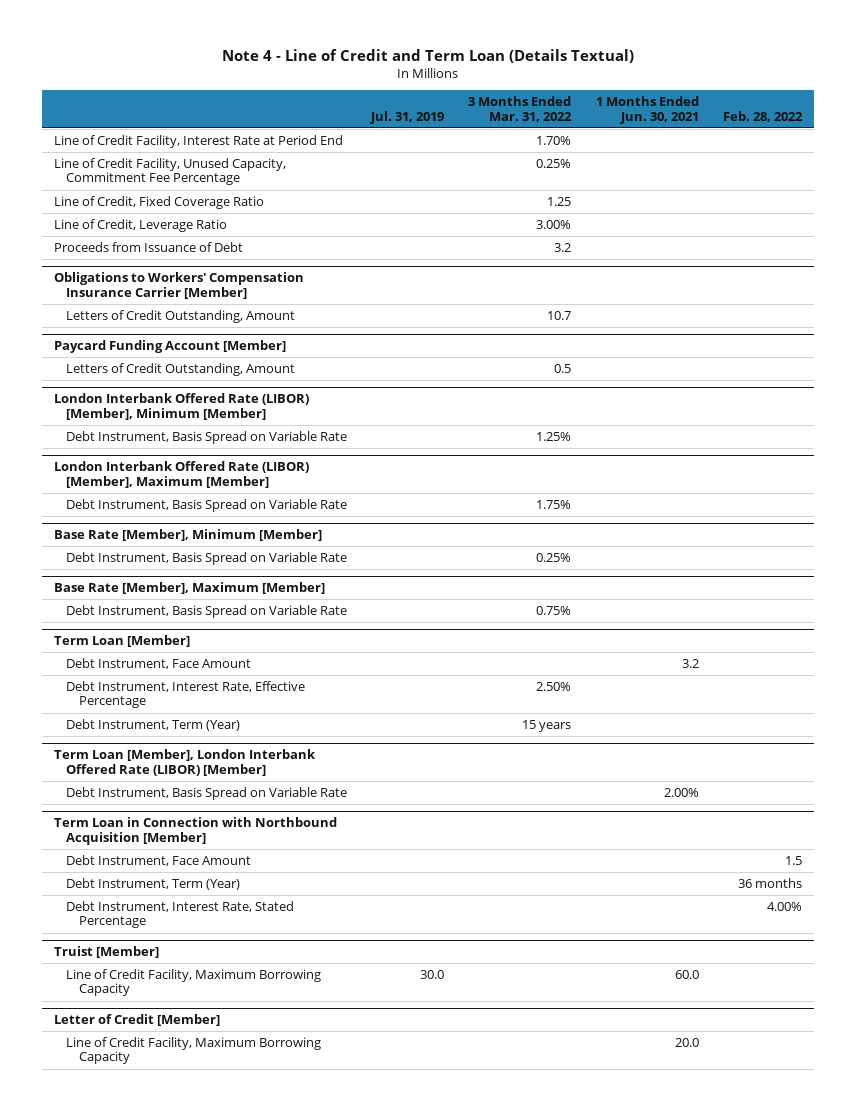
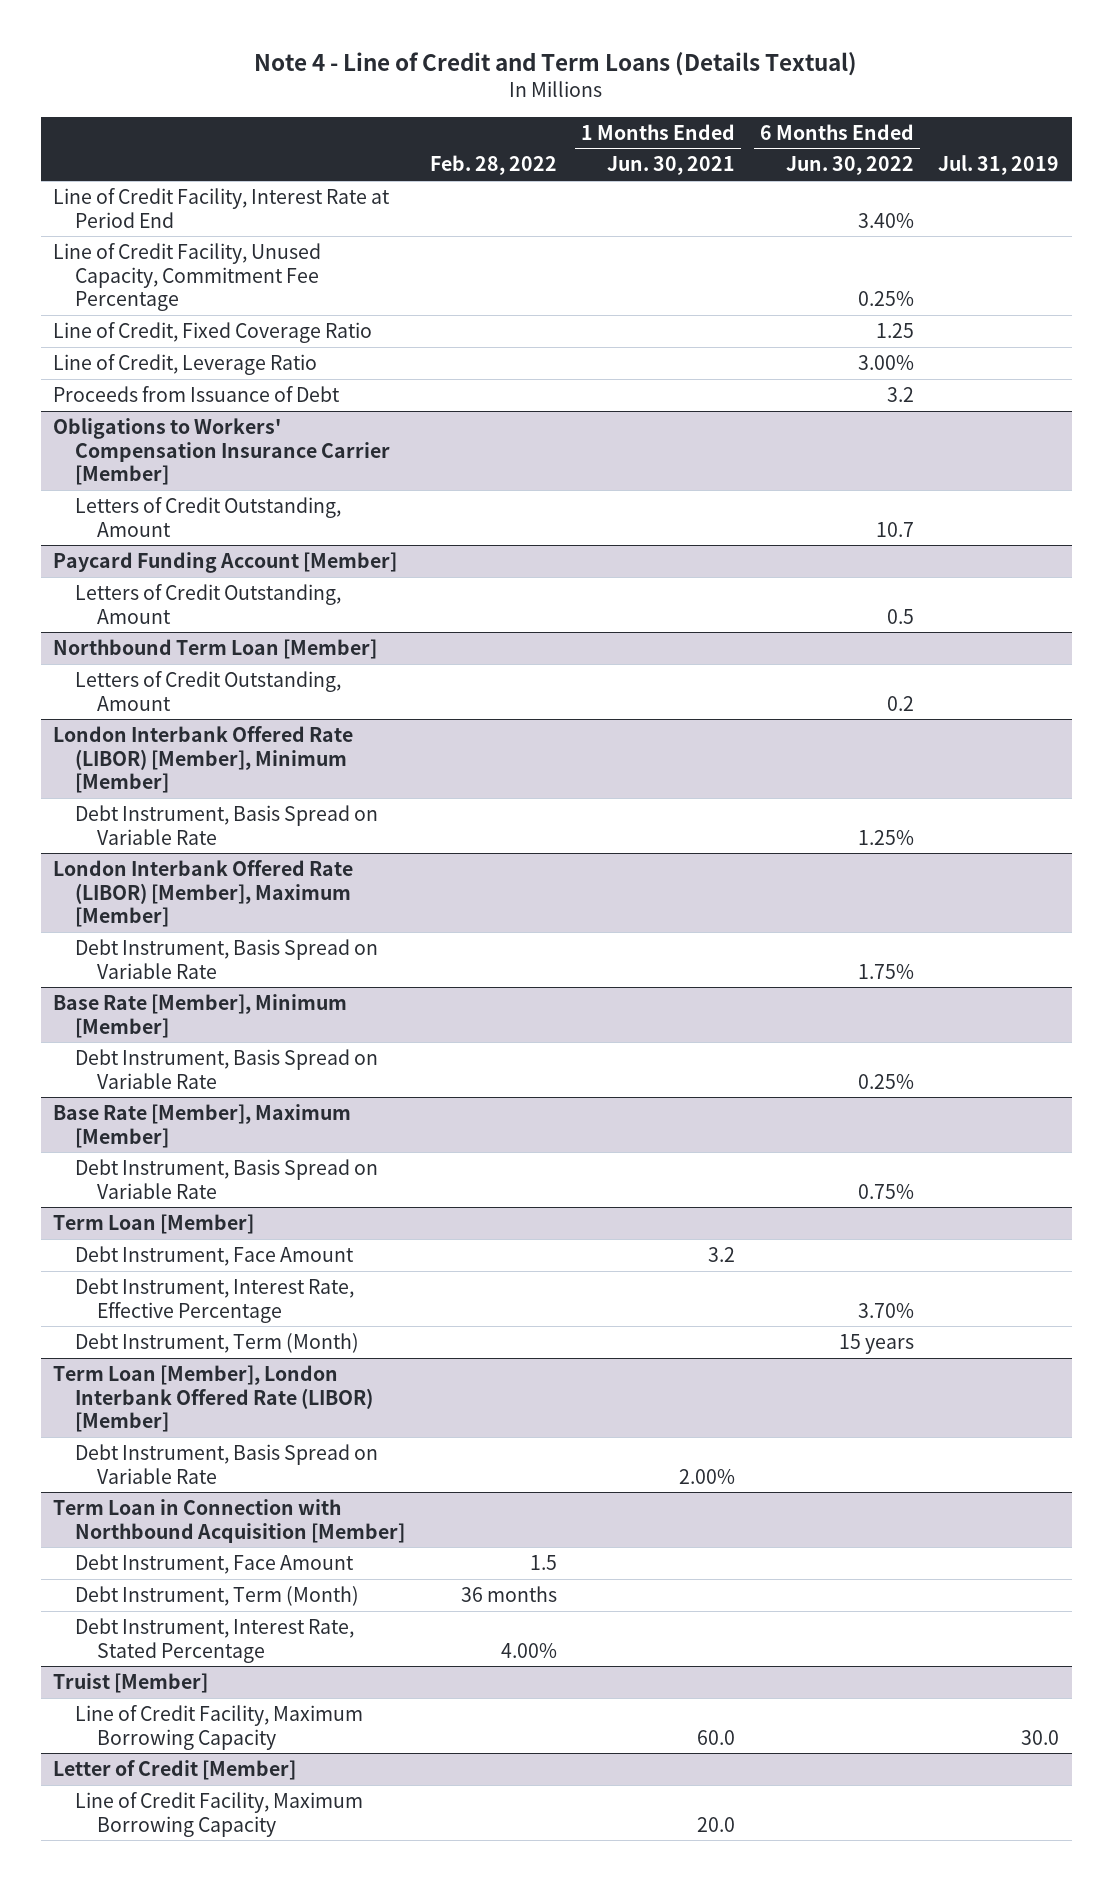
- Note 4 - Line of Credit and Term Loan (Details Textual)
+ Note 4 - Line of Credit and Term Loans (Details Textual)
- | Jul. 31, 2019 | 3 Months Ended Mar. 31, 2022 | 1 Months Ended Jun. 30, 2021 | Feb. 28, 2022
+ | Feb. 28, 2022 | 1 Months Ended Jun. 30, 2021 | 6 Months Ended Jun. 30, 2022 | Jul. 31, 2019
+ Northbound Term Loan [Member]
+ Letters of Credit Outstanding, Amount | | | 0.2 |
@ Term Loan [Member]
- Debt Instrument, Term (Year) | | 15 years | |
+ Debt Instrument, Term (Month) | | | 15 years |
@ Term Loan in Connection with Northbound Acquisition [Member]
- Debt Instrument, Term (Year) | | | | 36 months
+ Debt Instrument, Term (Month) | 36 months | | |

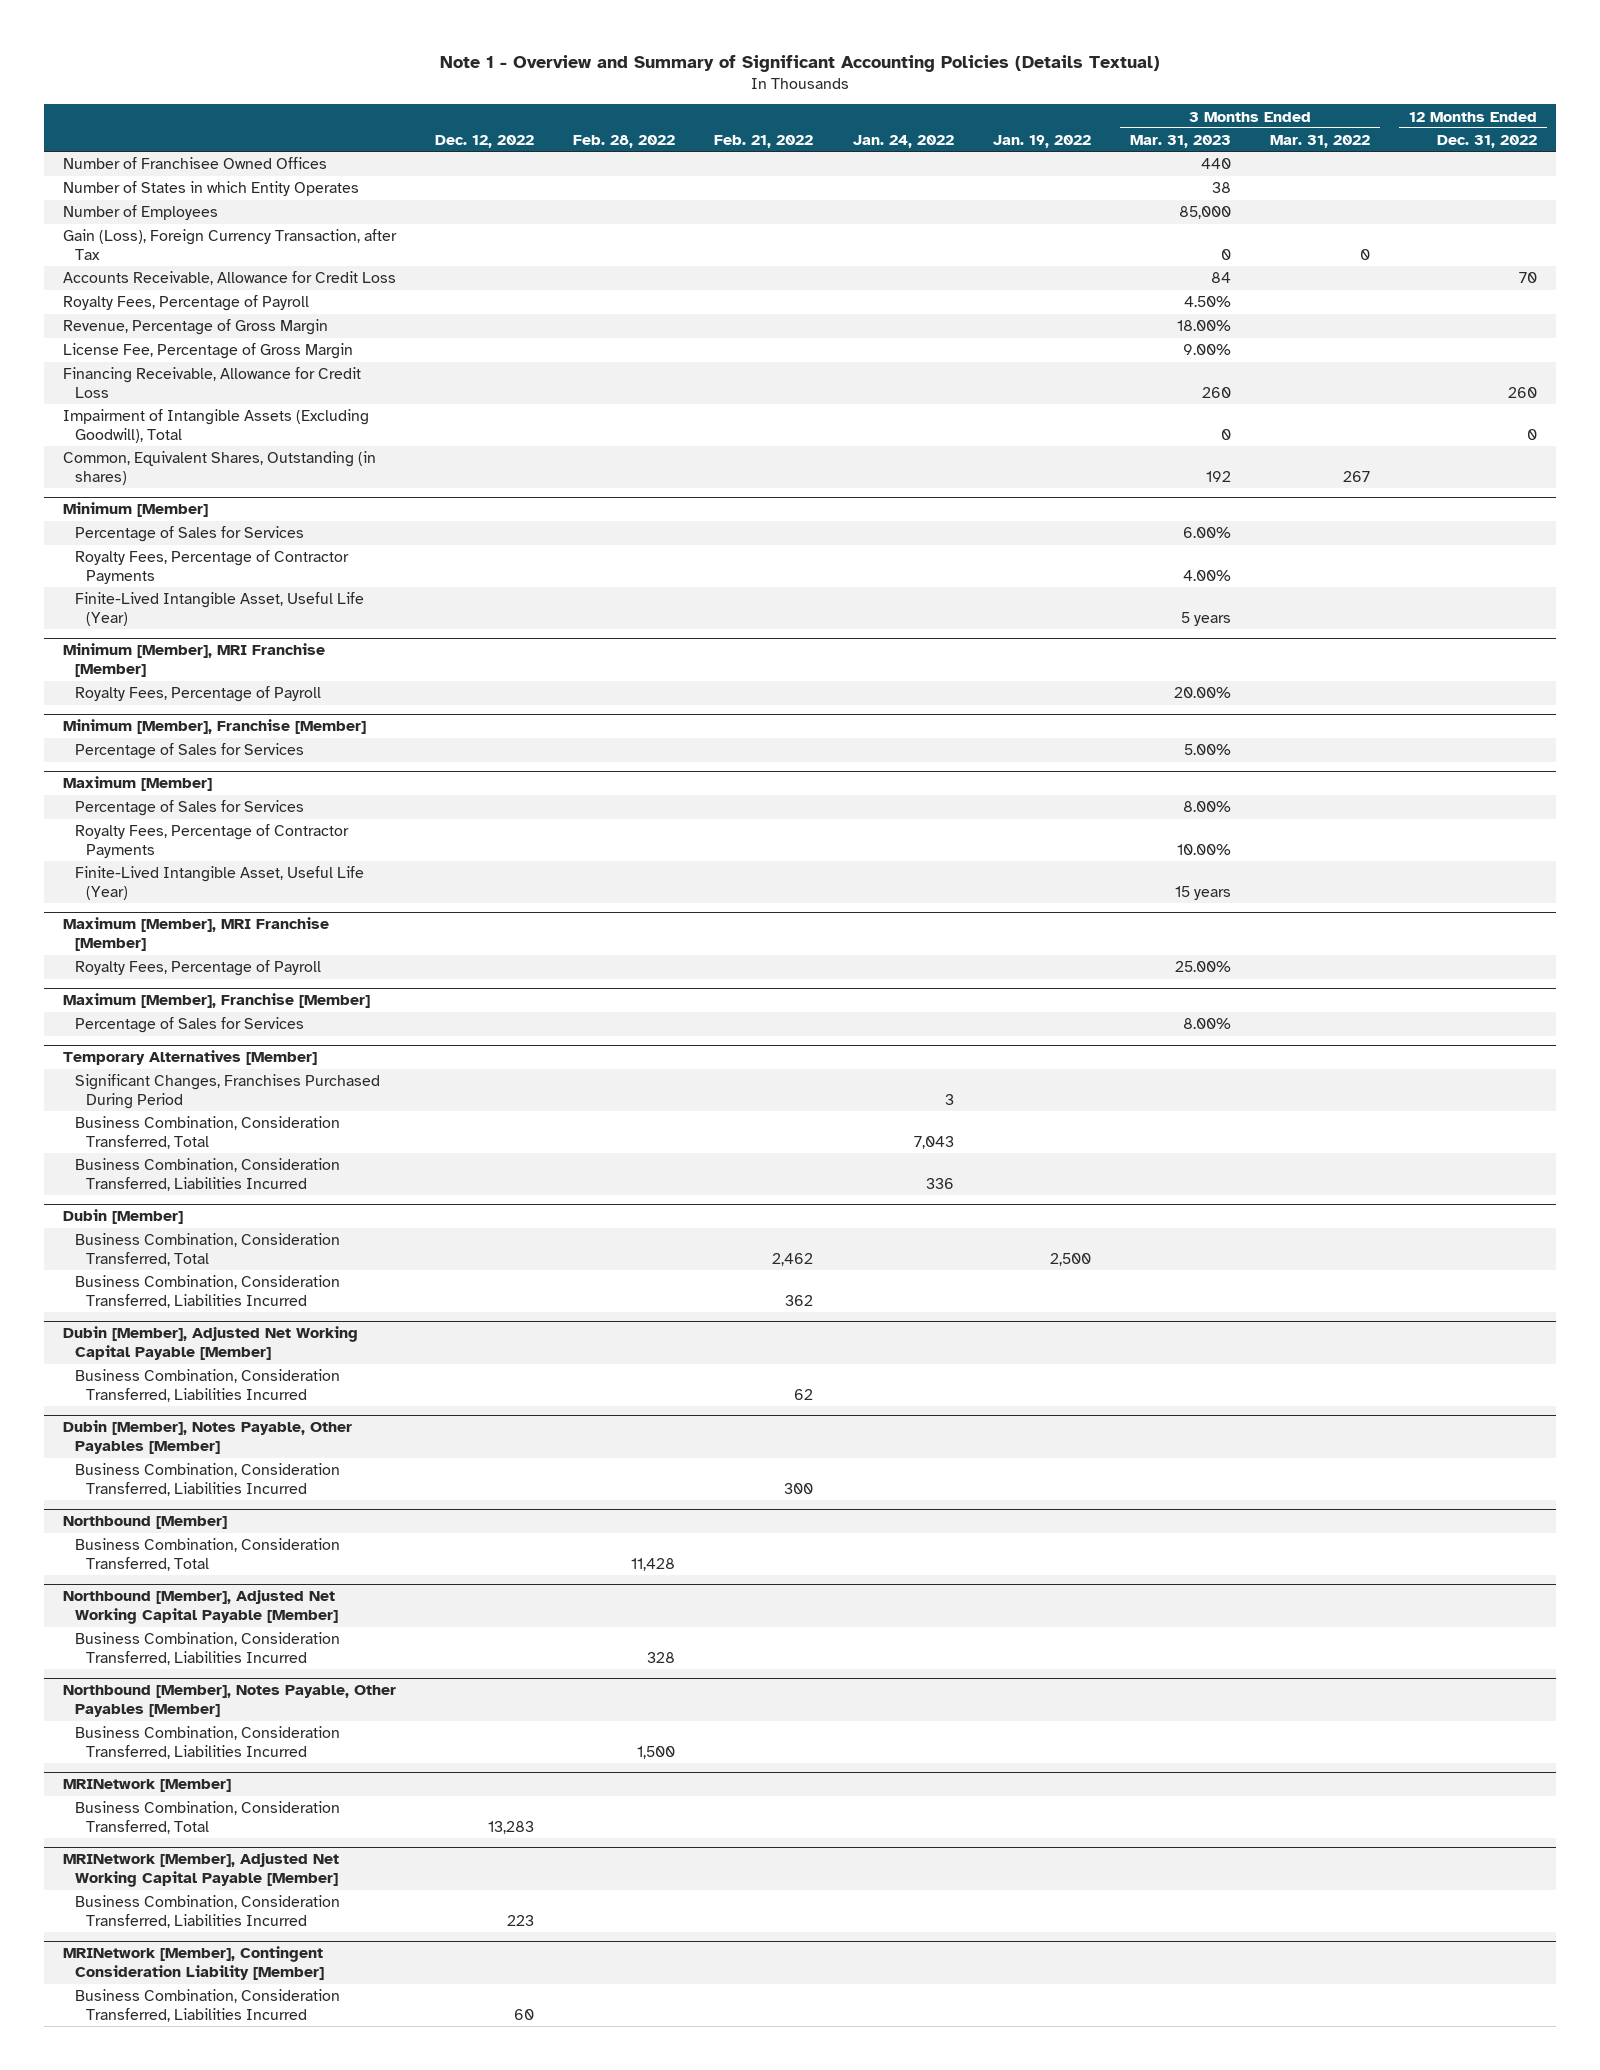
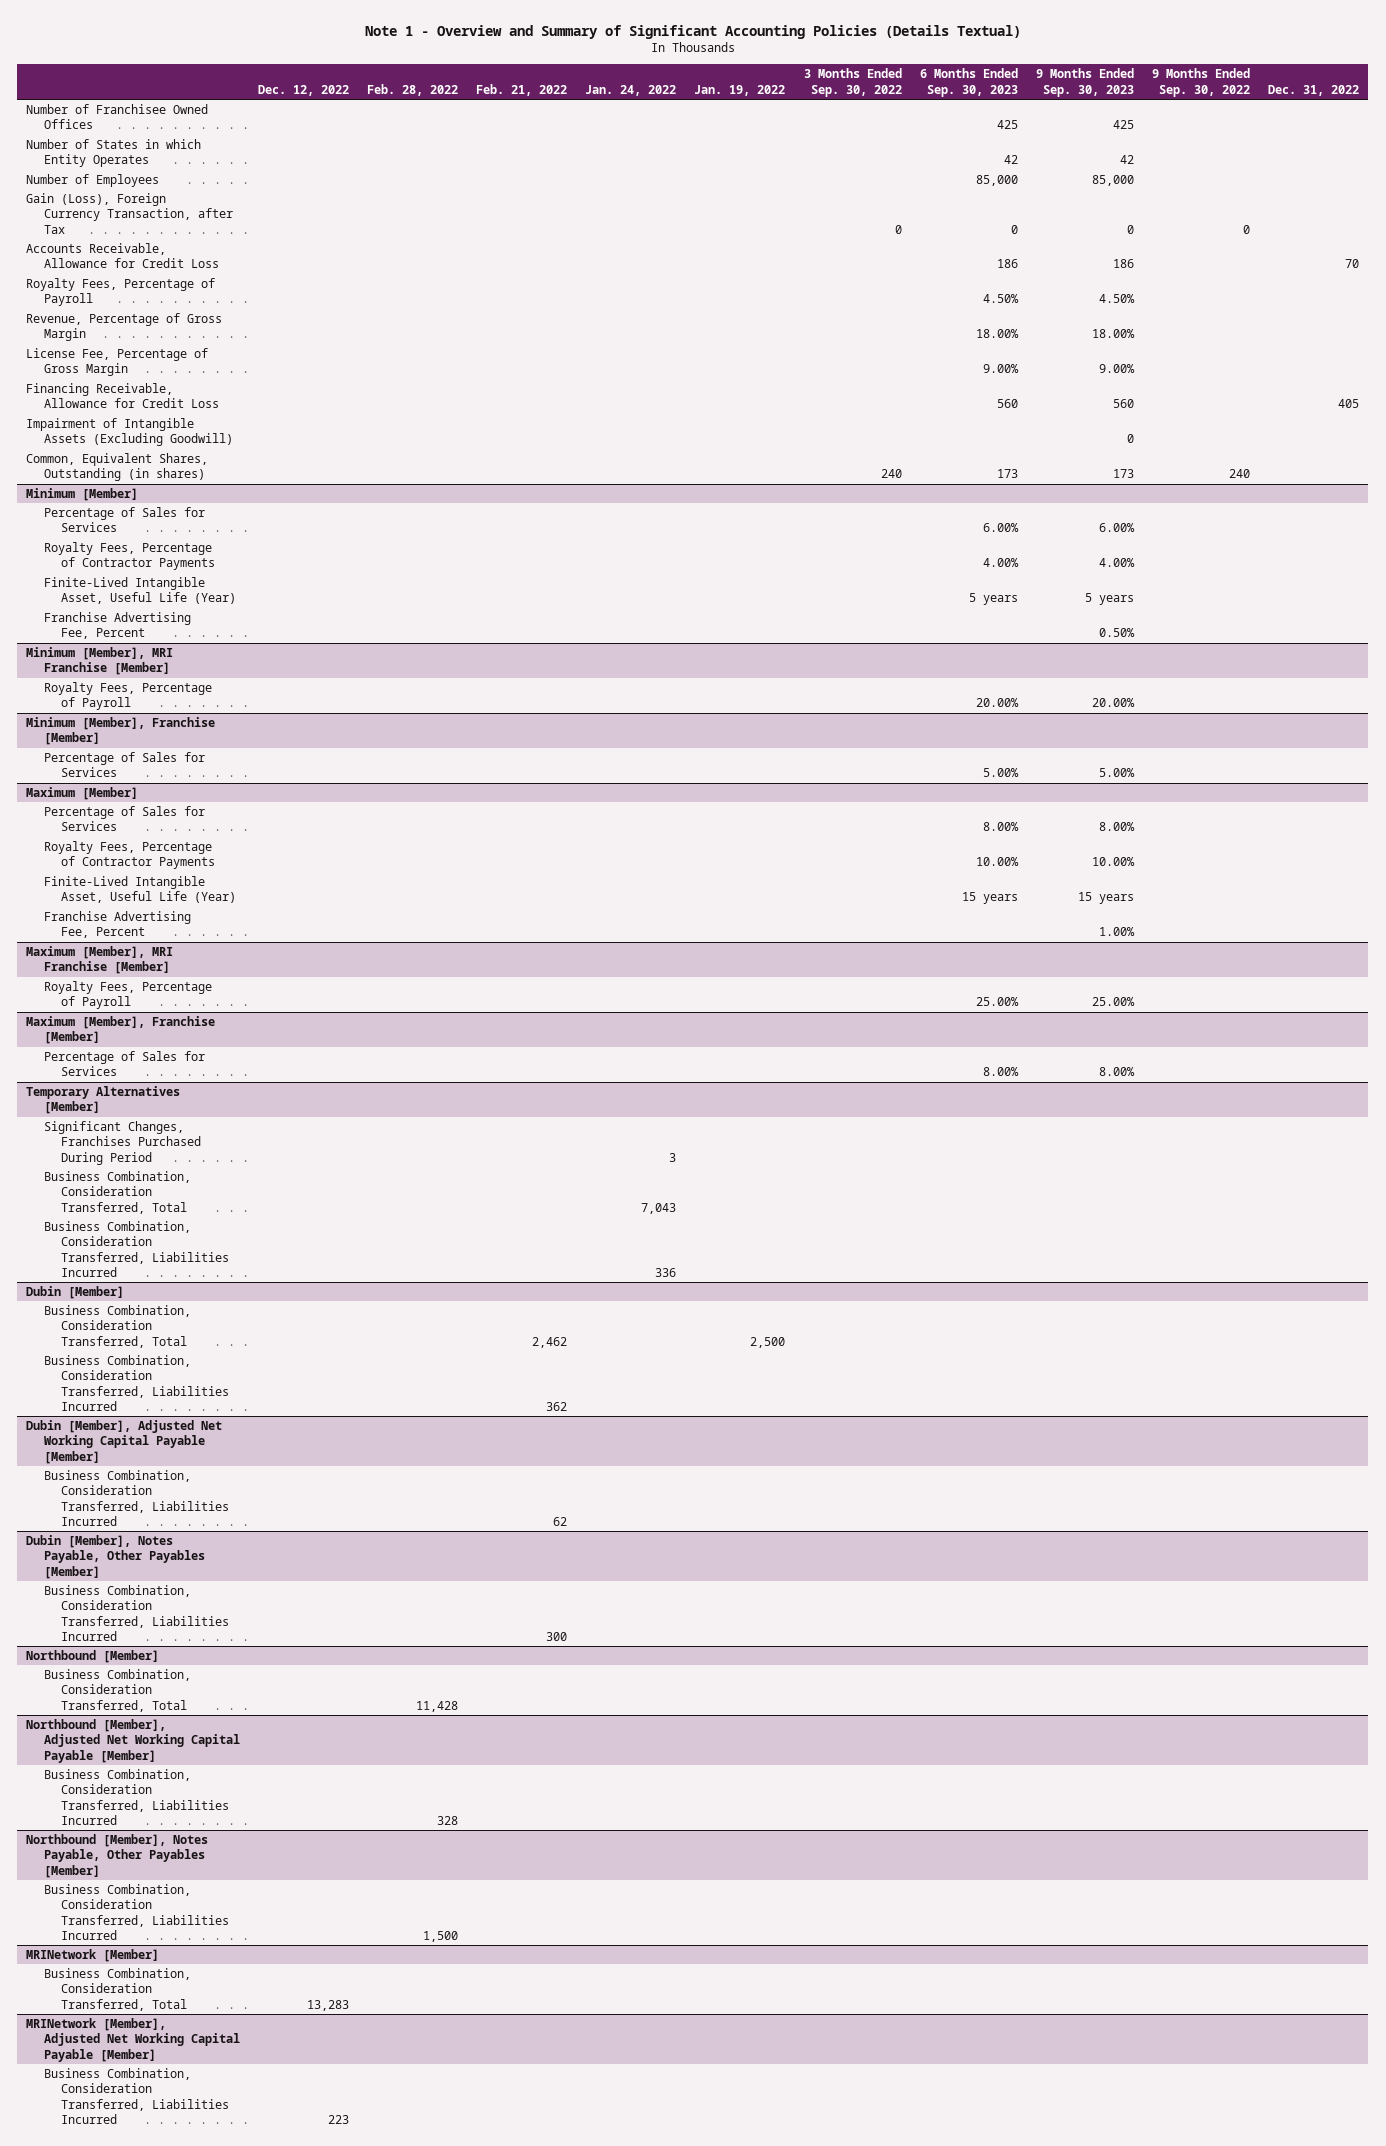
- | Dec. 12, 2022 | Feb. 28, 2022 | Feb. 21, 2022 | Jan. 24, 2022 | Jan. 19, 2022 | 3 Months Ended Mar. 31, 2023 | 3 Months Ended Mar. 31, 2022 | 12 Months Ended Dec. 31, 2022
+ | Dec. 12, 2022 | Feb. 28, 2022 | Feb. 21, 2022 | Jan. 24, 2022 | Jan. 19, 2022 | 3 Months Ended Sep. 30, 2022 | 6 Months Ended Sep. 30, 2023 | 9 Months Ended Sep. 30, 2023 | 9 Months Ended Sep. 30, 2022 | Dec. 31, 2022
- Impairment of Intangible Assets (Excluding Goodwill), Total | | | | | | 0 | | 0
+ Impairment of Intangible Assets (Excluding Goodwill) | | | | | | | | 0 | |
@ Minimum [Member]
+ Franchise Advertising Fee, Percent | | | | | | | | 0.50% | |
@ Maximum [Member]
+ Franchise Advertising Fee, Percent | | | | | | | | 1.00% | |
- MRINetwork [Member], Contingent Consideration Liability [Member]
- Business Combination, Consideration Transferred, Liabilities Incurred | 60 | | | | | | |

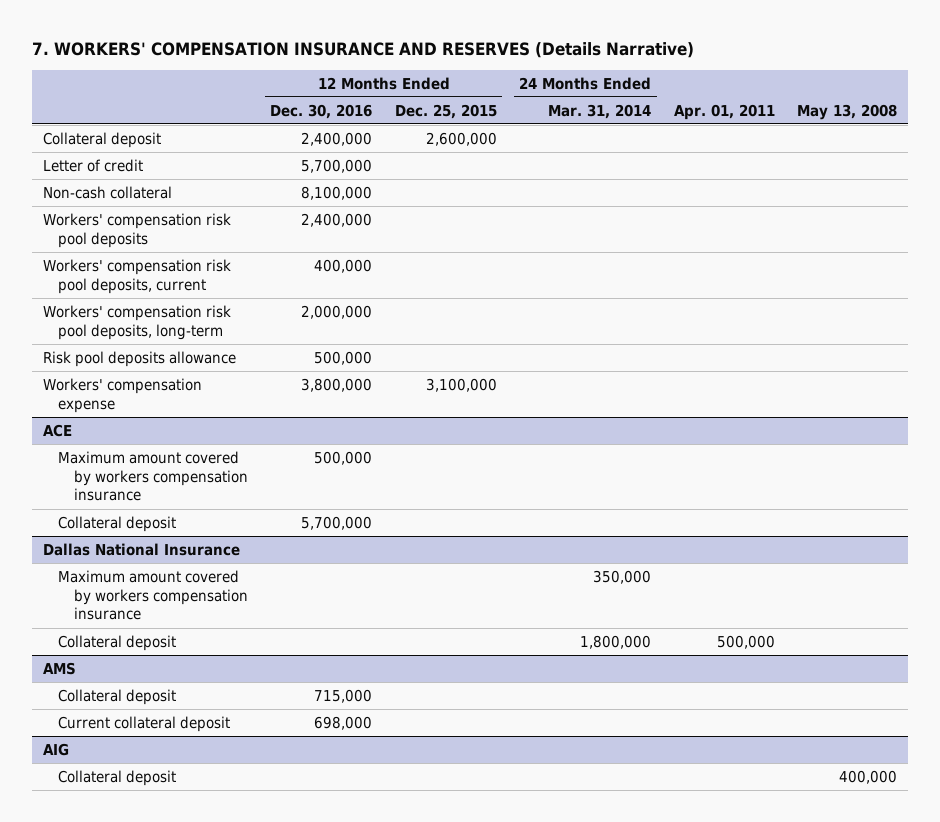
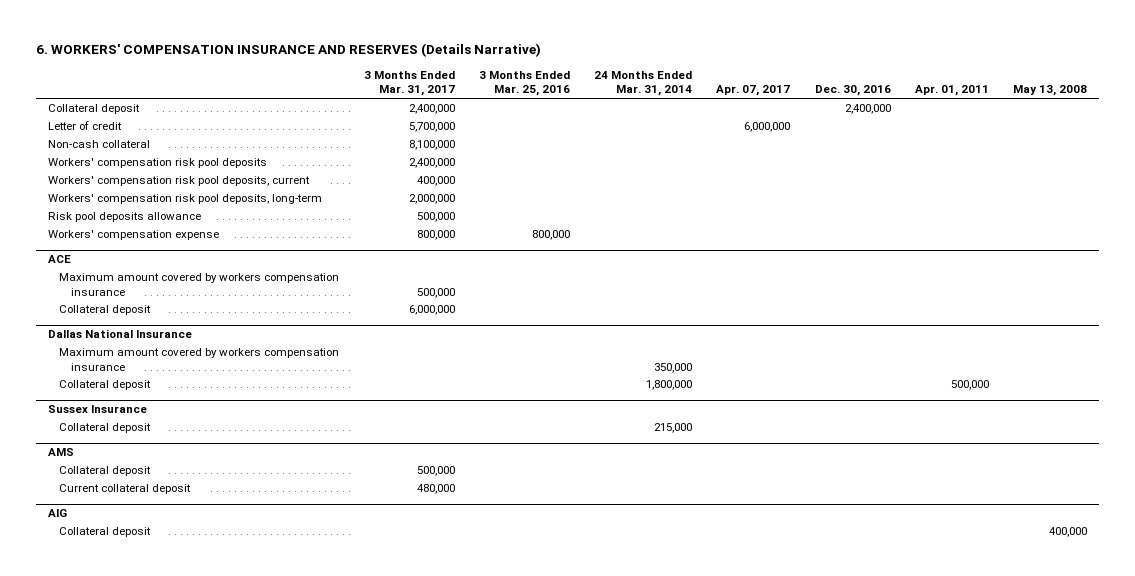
- 7. WORKERS' COMPENSATION INSURANCE AND RESERVES (Details Narrative)
+ 6. WORKERS' COMPENSATION INSURANCE AND RESERVES (Details Narrative)
- | 12 Months Ended Dec. 30, 2016 | 12 Months Ended Dec. 25, 2015 | 24 Months Ended Mar. 31, 2014 | Apr. 01, 2011 | May 13, 2008
+ | 3 Months Ended Mar. 31, 2017 | 3 Months Ended Mar. 25, 2016 | 24 Months Ended Mar. 31, 2014 | Apr. 07, 2017 | Dec. 30, 2016 | Apr. 01, 2011 | May 13, 2008
+ Sussex Insurance
+ Collateral deposit | | | 215,000 | | | |

